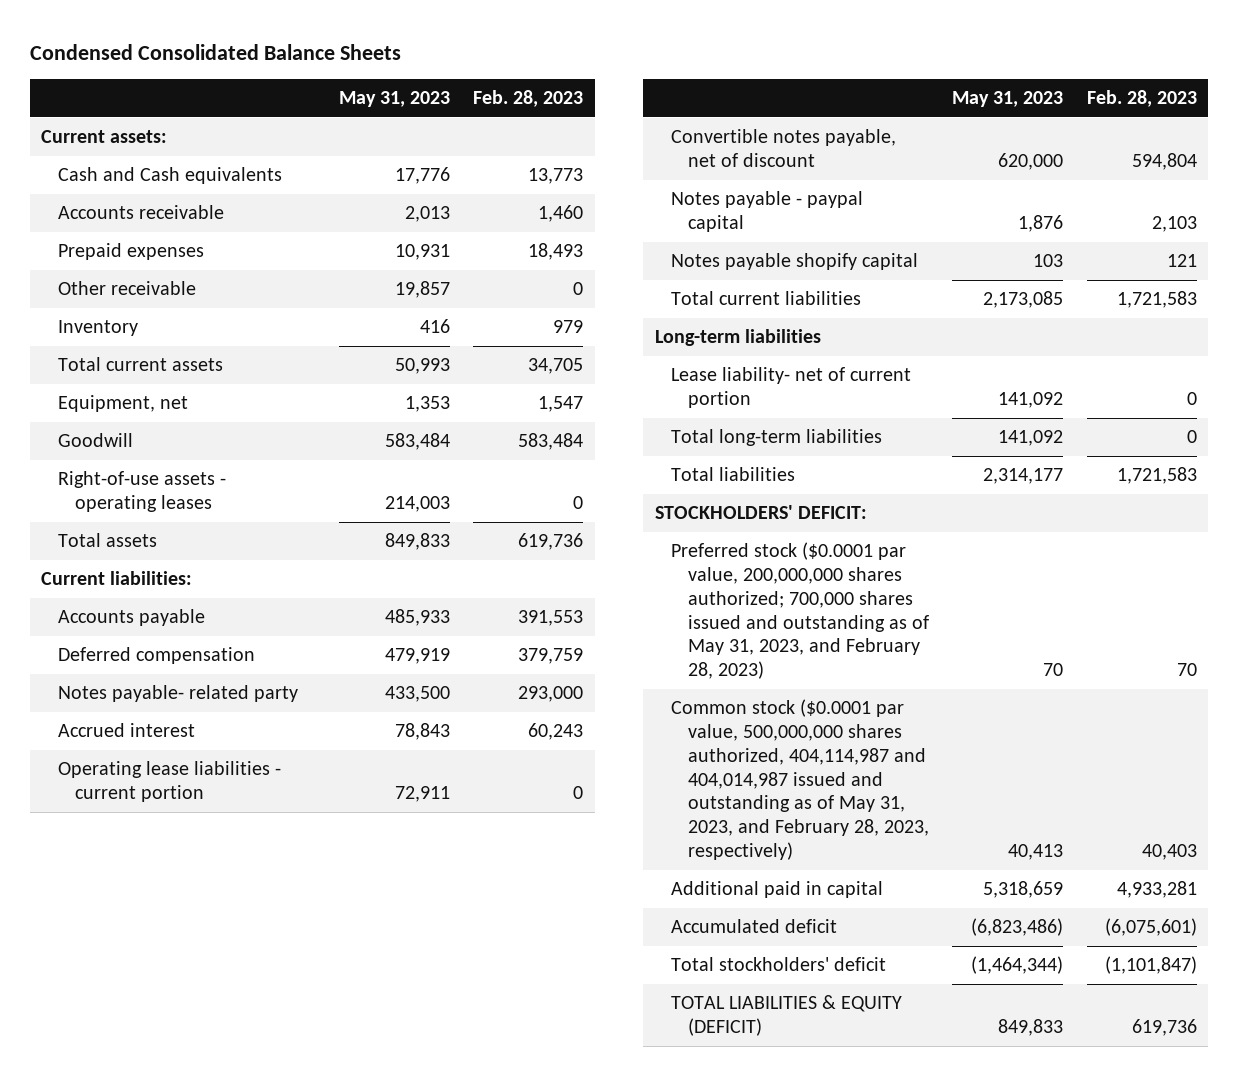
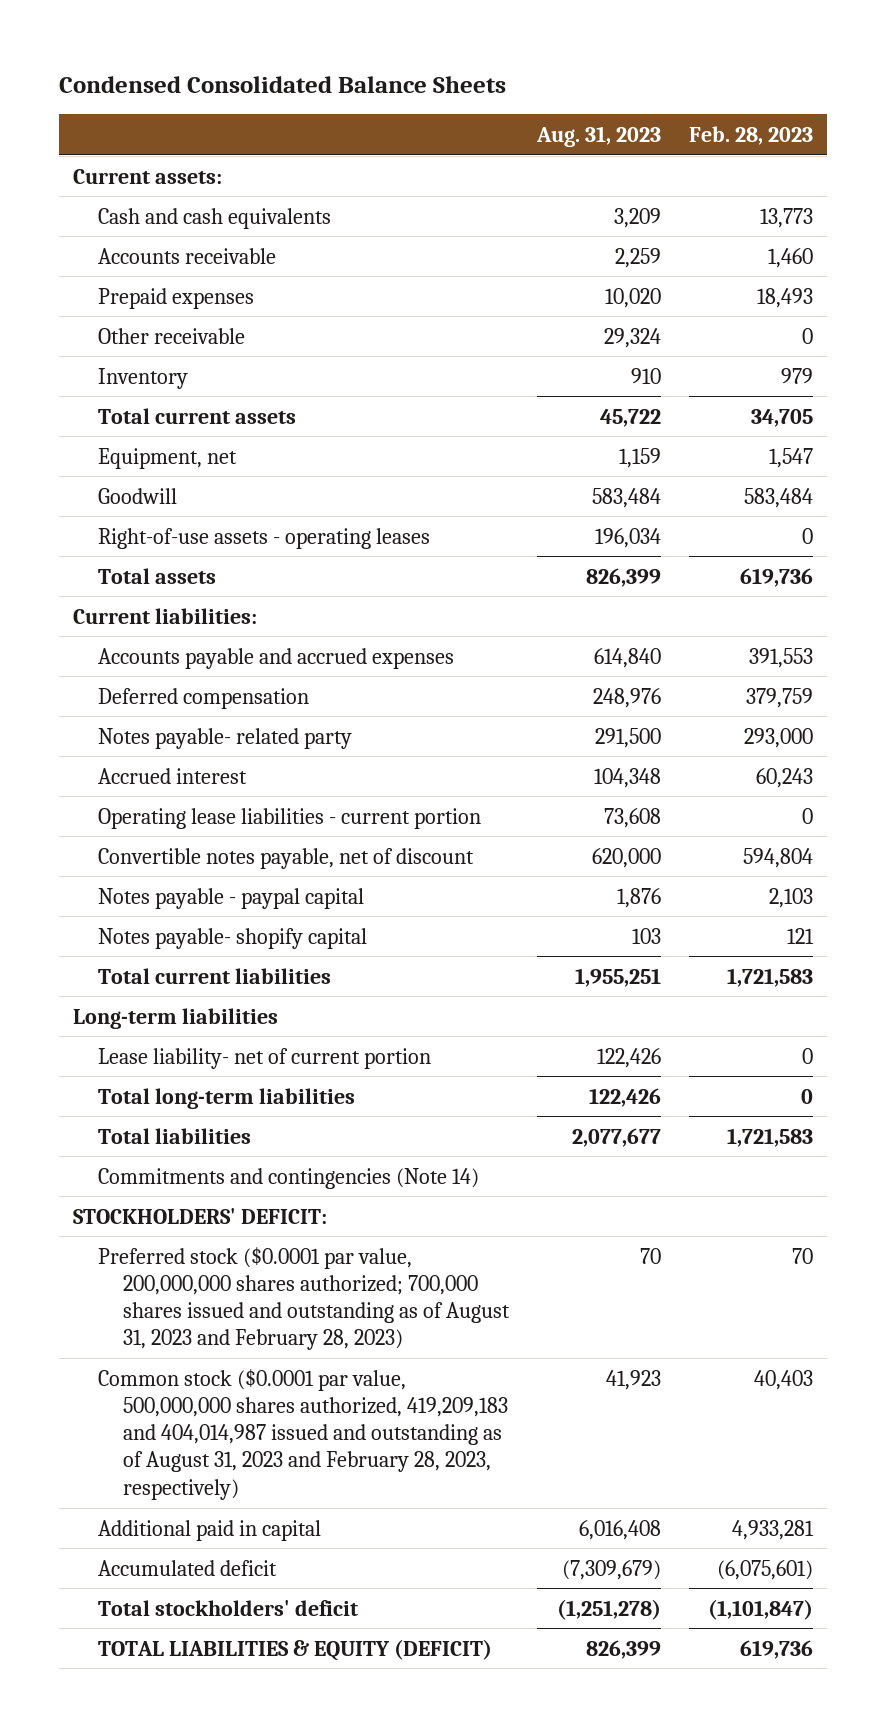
- | May 31, 2023 | Feb. 28, 2023
+ | Aug. 31, 2023 | Feb. 28, 2023
- Cash and Cash equivalents | 17,776 | 13,773
+ Cash and cash equivalents | 3,209 | 13,773
- Accounts payable | 485,933 | 391,553
+ Accounts payable and accrued expenses | 614,840 | 391,553
- Notes payable shopify capital | 103 | 121
+ Notes payable- shopify capital | 103 | 121
+ Commitments and contingencies (Note 14)
- Preferred stock ($0.0001 par value, 200,000,000 shares authorized; 700,000 shares issued and outstanding as of May 31, 2023, and February 28, 2023) | 70 | 70
- Common stock ($0.0001 par value, 500,000,000 shares authorized, 404,114,987 and 404,014,987 issued and outstanding as of May 31, 2023, and February 28, 2023, respectively) | 40,413 | 40,403
+ Preferred stock ($0.0001 par value, 200,000,000 shares authorized; 700,000 shares issued and outstanding as of August 31, 2023 and February 28, 2023) | 70 | 70
+ Common stock ($0.0001 par value, 500,000,000 shares authorized, 419,209,183 and 404,014,987 issued and outstanding as of August 31, 2023 and February 28, 2023, respectively) | 41,923 | 40,403

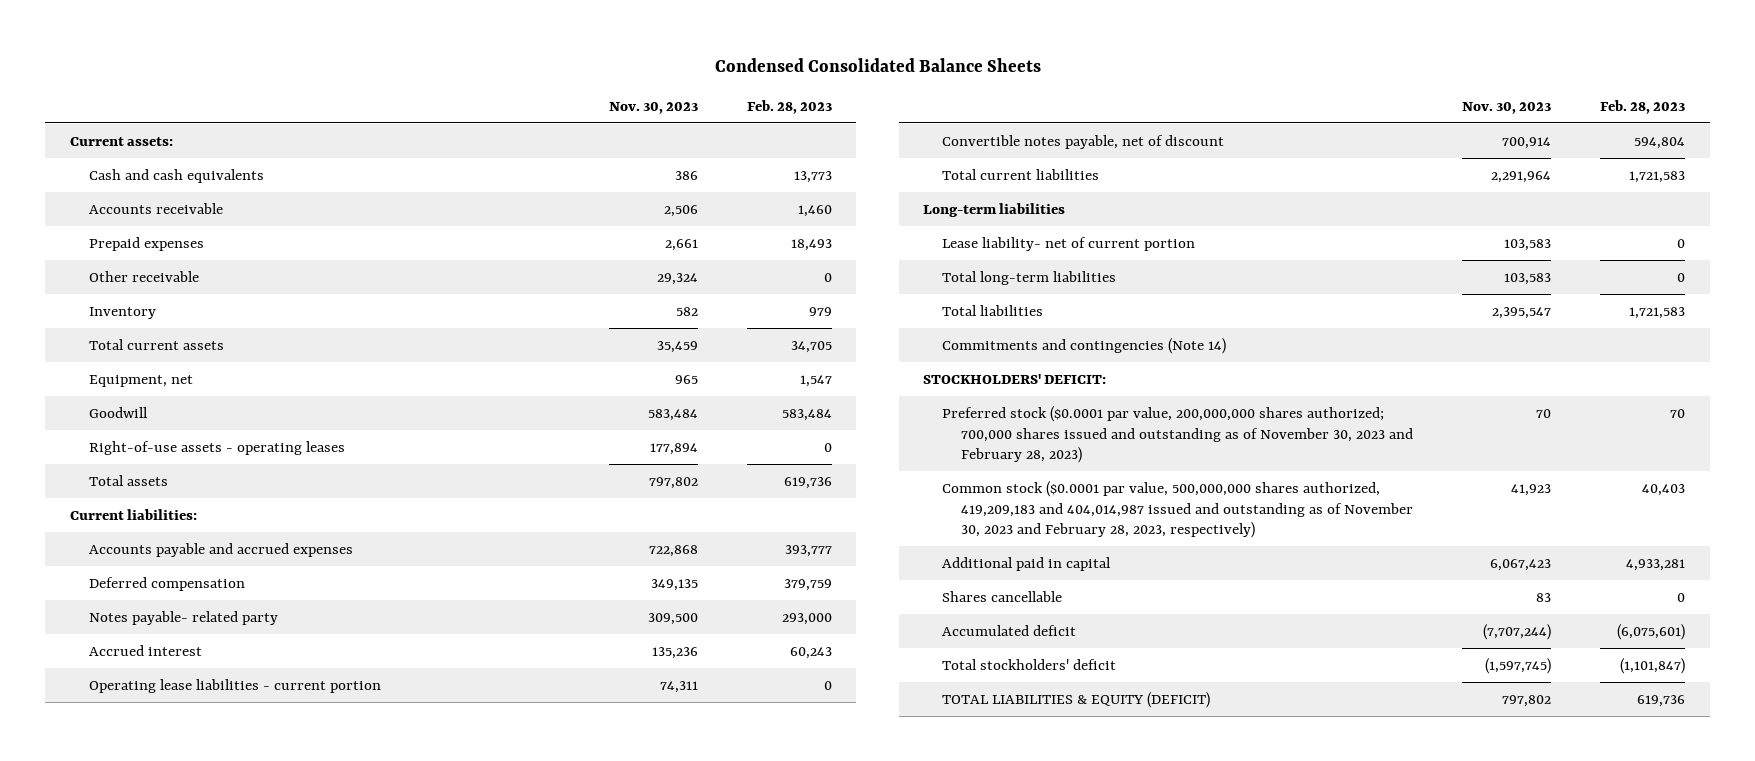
- | Aug. 31, 2023 | Feb. 28, 2023
+ | Nov. 30, 2023 | Feb. 28, 2023
- Accounts payable and accrued expenses | 614,840 | 391,553
+ Accounts payable and accrued expenses | 722,868 | 393,777
- Notes payable - paypal capital | 1,876 | 2,103
- Notes payable- shopify capital | 103 | 121
- Preferred stock ($0.0001 par value, 200,000,000 shares authorized; 700,000 shares issued and outstanding as of August 31, 2023 and February 28, 2023) | 70 | 70
- Common stock ($0.0001 par value, 500,000,000 shares authorized, 419,209,183 and 404,014,987 issued and outstanding as of August 31, 2023 and February 28, 2023, respectively) | 41,923 | 40,403
+ Preferred stock ($0.0001 par value, 200,000,000 shares authorized; 700,000 shares issued and outstanding as of November 30, 2023 and February 28, 2023) | 70 | 70
+ Common stock ($0.0001 par value, 500,000,000 shares authorized, 419,209,183 and 404,014,987 issued and outstanding as of November 30, 2023 and February 28, 2023, respectively) | 41,923 | 40,403
+ Shares cancellable | 83 | 0

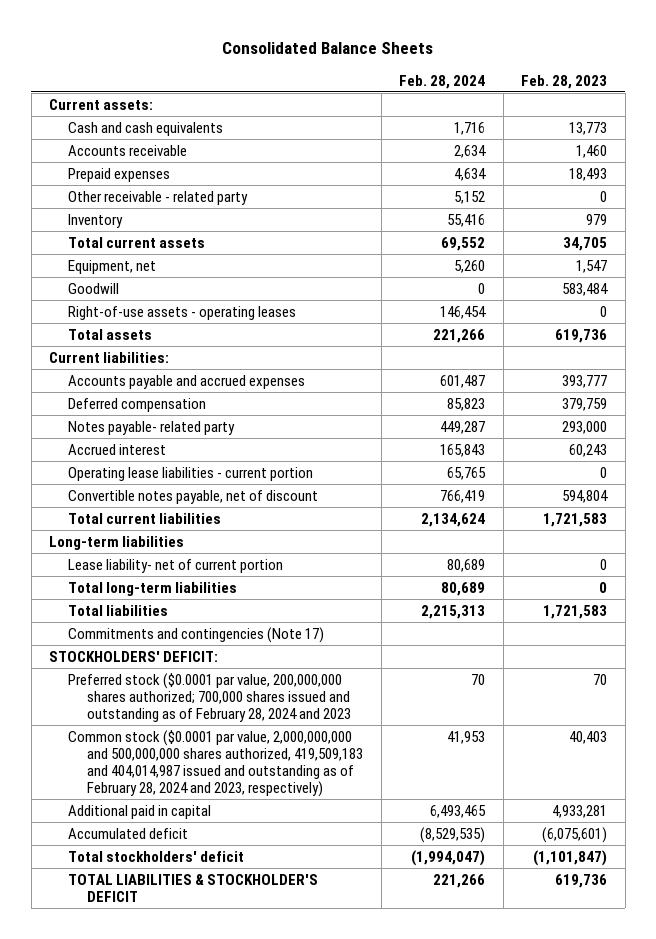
- Condensed Consolidated Balance Sheets
+ Consolidated Balance Sheets
- | Nov. 30, 2023 | Feb. 28, 2023
+ | Feb. 28, 2024 | Feb. 28, 2023
- Other receivable | 29,324 | 0
+ Other receivable - related party | 5,152 | 0
- Commitments and contingencies (Note 14)
+ Commitments and contingencies (Note 17)
- Preferred stock ($0.0001 par value, 200,000,000 shares authorized; 700,000 shares issued and outstanding as of November 30, 2023 and February 28, 2023) | 70 | 70
- Common stock ($0.0001 par value, 500,000,000 shares authorized, 419,209,183 and 404,014,987 issued and outstanding as of November 30, 2023 and February 28, 2023, respectively) | 41,923 | 40,403
+ Preferred stock ($0.0001 par value, 200,000,000 shares authorized; 700,000 shares issued and outstanding as of February 28, 2024 and 2023 | 70 | 70
+ Common stock ($0.0001 par value, 2,000,000,000 and 500,000,000 shares authorized, 419,509,183 and 404,014,987 issued and outstanding as of February 28, 2024 and 2023, respectively) | 41,953 | 40,403
- Shares cancellable | 83 | 0
- TOTAL LIABILITIES & EQUITY (DEFICIT) | 797,802 | 619,736
+ TOTAL LIABILITIES & STOCKHOLDER'S DEFICIT | 221,266 | 619,736

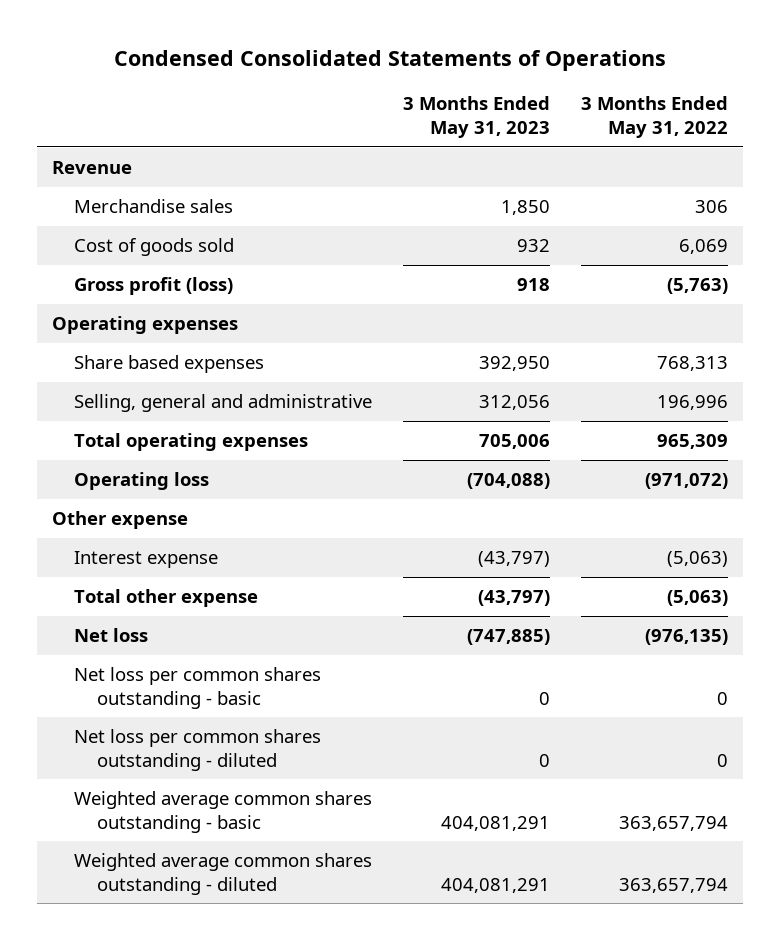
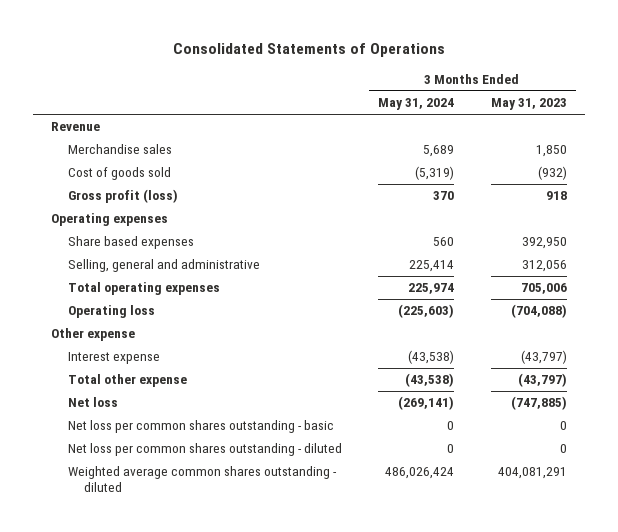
- Condensed Consolidated Statements of Operations
+ Consolidated Statements of Operations
- | 3 Months Ended May 31, 2023 | 3 Months Ended May 31, 2022
+ | 3 Months Ended May 31, 2024 | 3 Months Ended May 31, 2023
- Cost of goods sold | 932 | 6,069
+ Cost of goods sold | (5,319) | (932)
- Weighted average common shares outstanding - basic | 404,081,291 | 363,657,794

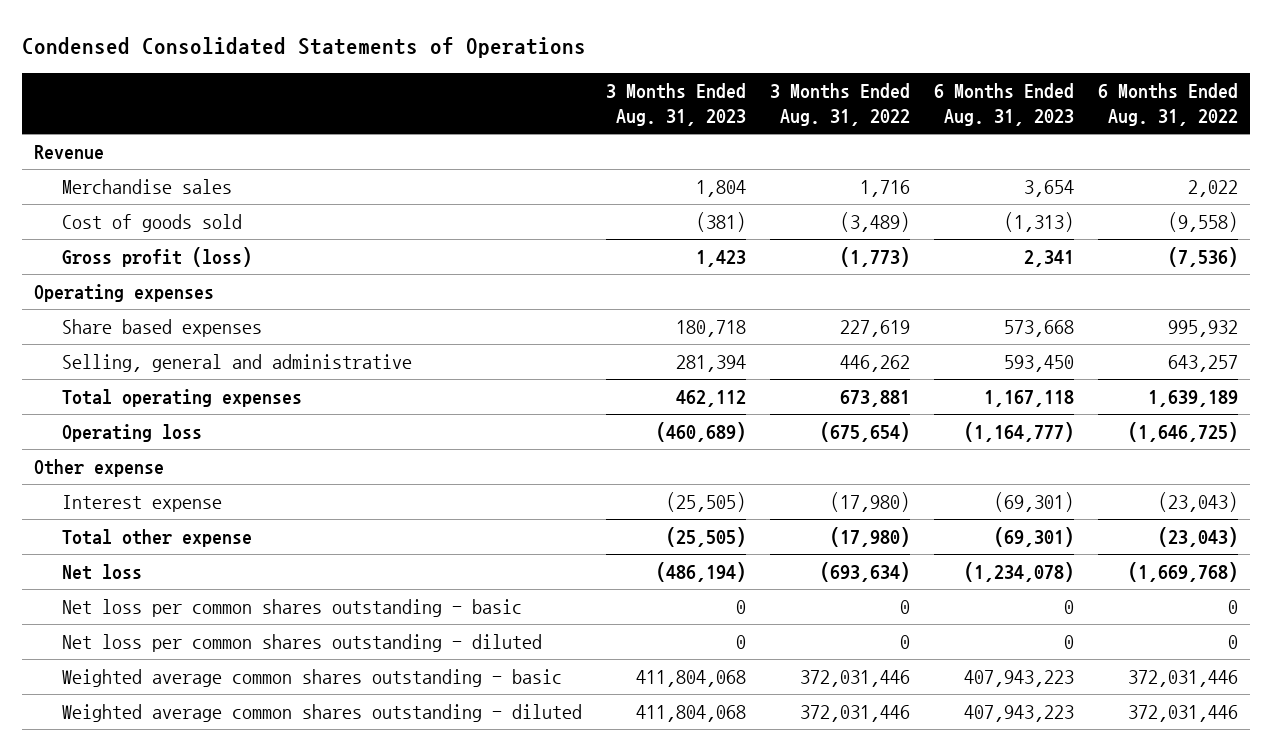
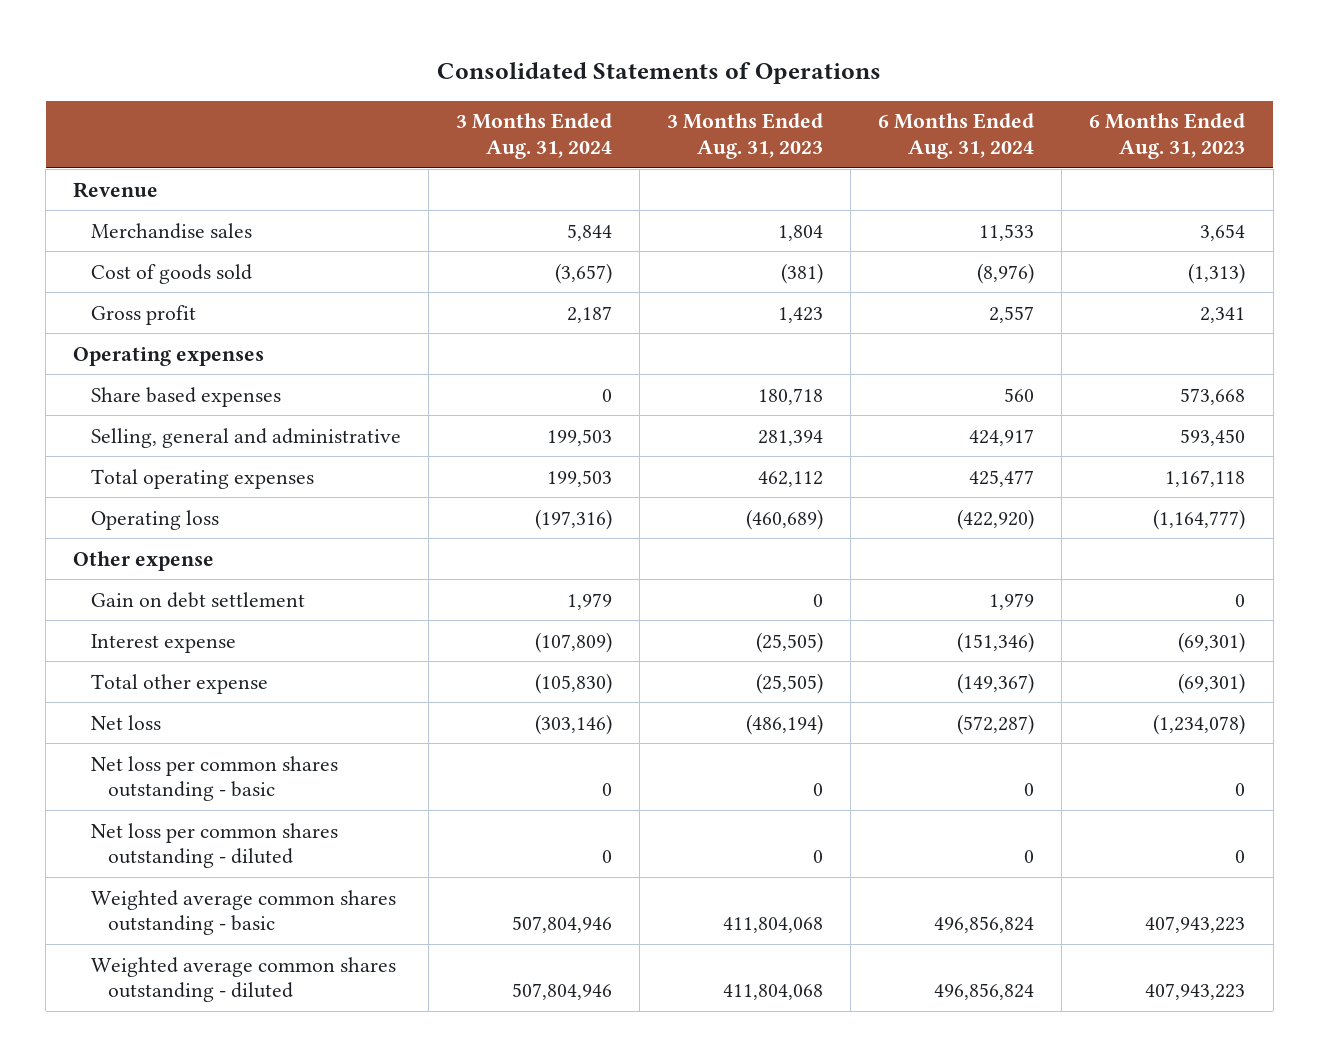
- Condensed Consolidated Statements of Operations
+ Consolidated Statements of Operations
- | 3 Months Ended Aug. 31, 2023 | 3 Months Ended Aug. 31, 2022 | 6 Months Ended Aug. 31, 2023 | 6 Months Ended Aug. 31, 2022
+ | 3 Months Ended Aug. 31, 2024 | 3 Months Ended Aug. 31, 2023 | 6 Months Ended Aug. 31, 2024 | 6 Months Ended Aug. 31, 2023
- Gross profit (loss) | 1,423 | (1,773) | 2,341 | (7,536)
+ Gross profit | 2,187 | 1,423 | 2,557 | 2,341
+ Gain on debt settlement | 1,979 | 0 | 1,979 | 0

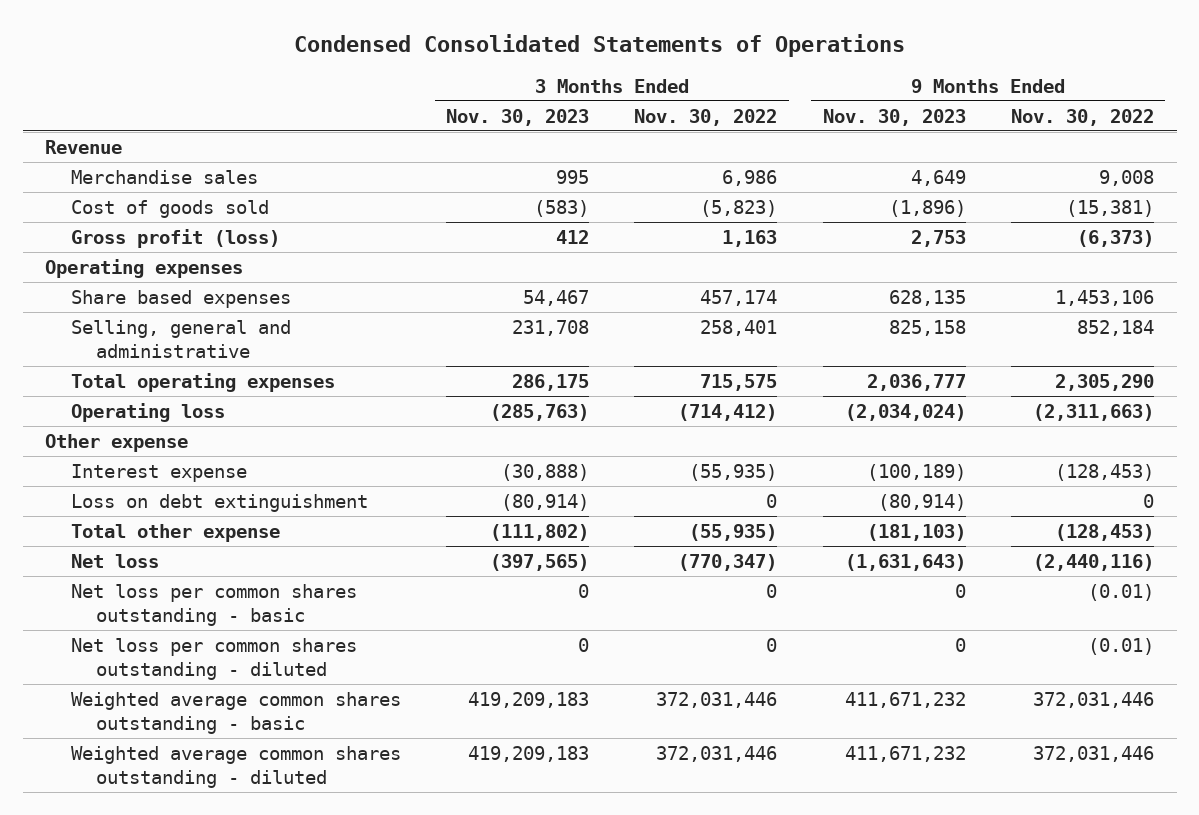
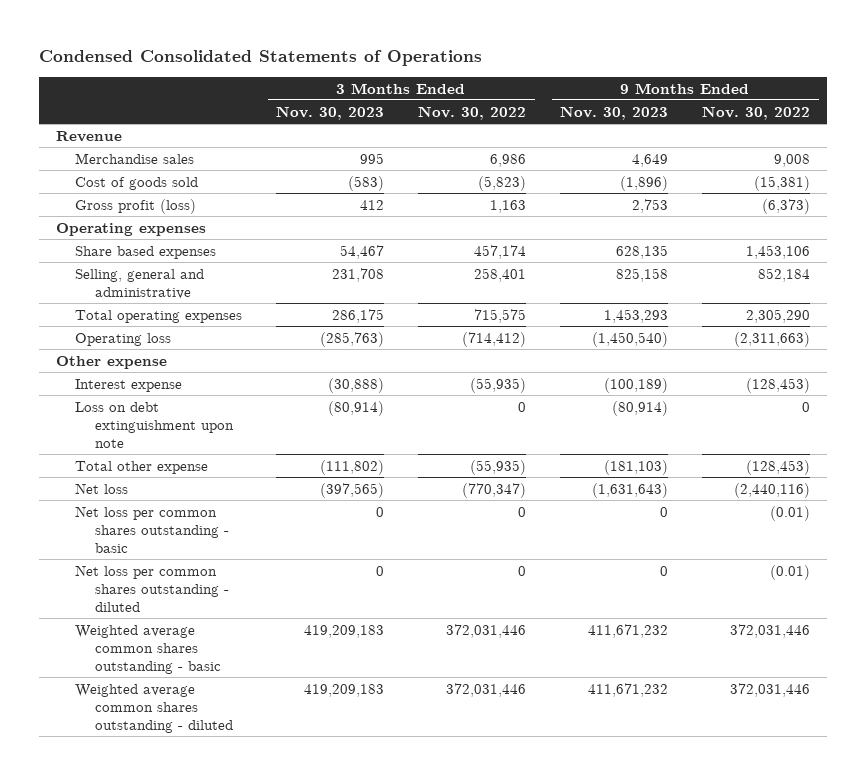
- Total operating expenses | 286,175 | 715,575 | 2,036,777 | 2,305,290
- Operating loss | (285,763) | (714,412) | (2,034,024) | (2,311,663)
+ Total operating expenses | 286,175 | 715,575 | 1,453,293 | 2,305,290
+ Operating loss | (285,763) | (714,412) | (1,450,540) | (2,311,663)
- Loss on debt extinguishment | (80,914) | 0 | (80,914) | 0
+ Loss on debt extinguishment upon note | (80,914) | 0 | (80,914) | 0

